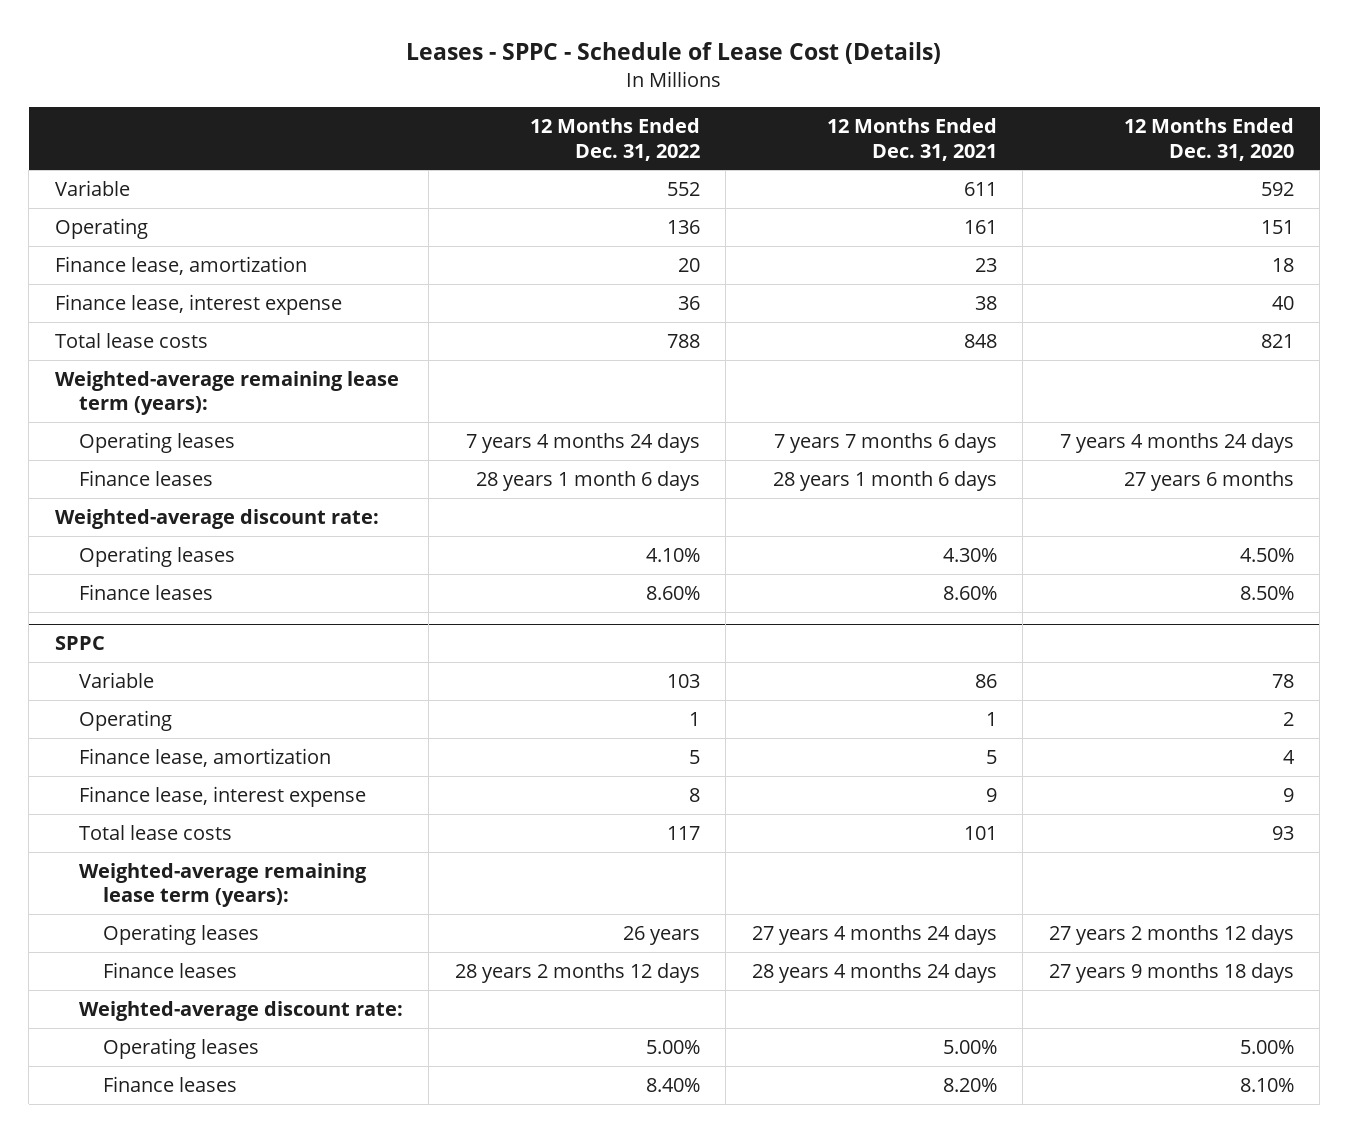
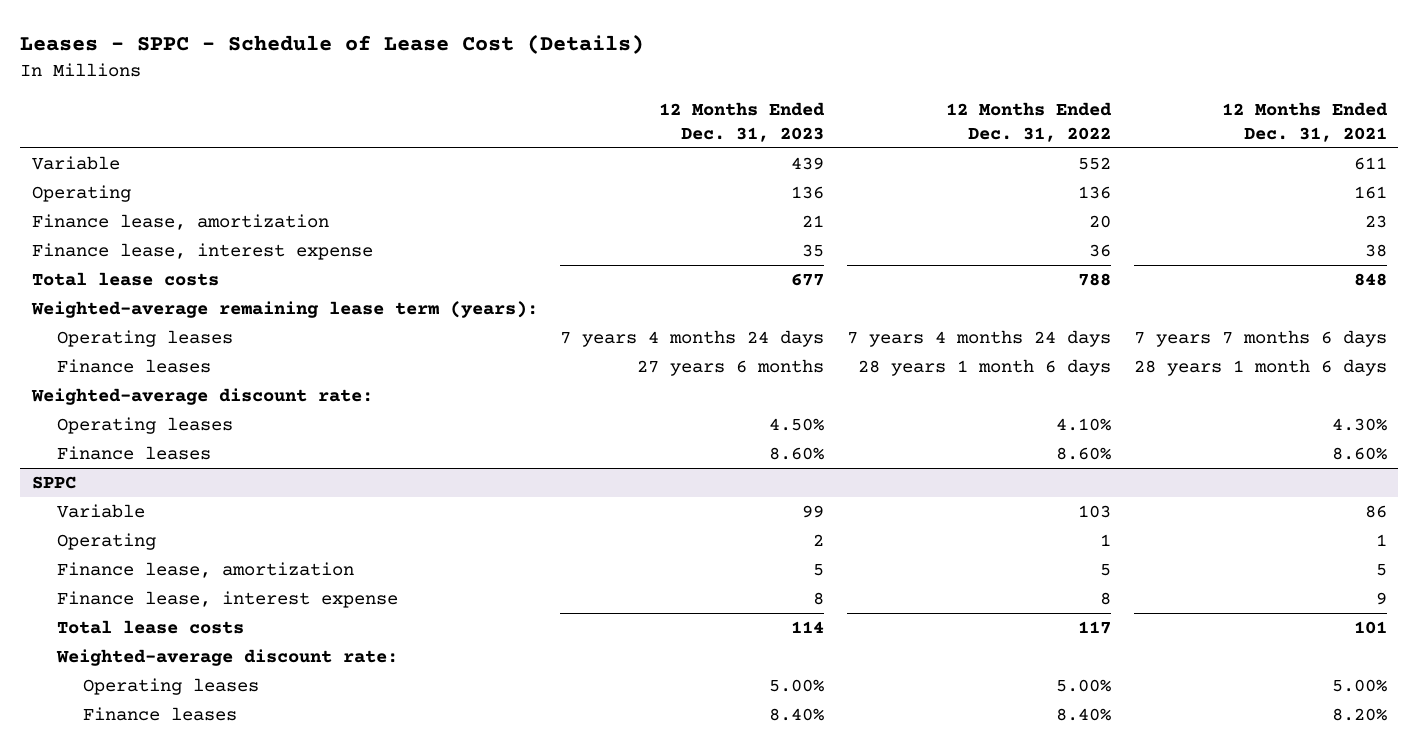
- | 12 Months Ended Dec. 31, 2022 | 12 Months Ended Dec. 31, 2021 | 12 Months Ended Dec. 31, 2020
+ | 12 Months Ended Dec. 31, 2023 | 12 Months Ended Dec. 31, 2022 | 12 Months Ended Dec. 31, 2021
@ SPPC
- Weighted-average remaining lease term (years):
- Operating leases | 26 years | 27 years 4 months 24 days | 27 years 2 months 12 days
- Finance leases | 28 years 2 months 12 days | 28 years 4 months 24 days | 27 years 9 months 18 days

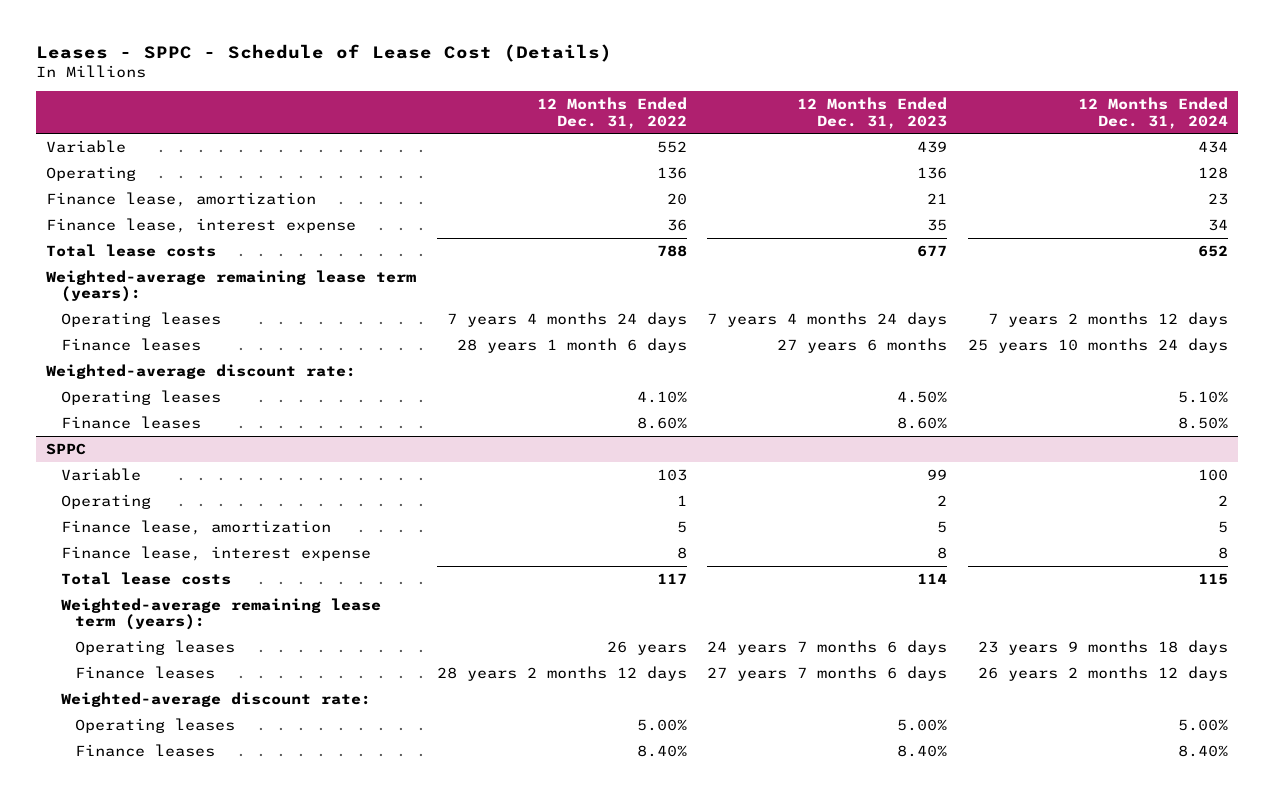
- | 12 Months Ended Dec. 31, 2023 | 12 Months Ended Dec. 31, 2022 | 12 Months Ended Dec. 31, 2021
+ | 12 Months Ended Dec. 31, 2022 | 12 Months Ended Dec. 31, 2023 | 12 Months Ended Dec. 31, 2024
@ SPPC
+ Weighted-average remaining lease term (years):
+ Operating leases | 26 years | 24 years 7 months 6 days | 23 years 9 months 18 days
+ Finance leases | 28 years 2 months 12 days | 27 years 7 months 6 days | 26 years 2 months 12 days

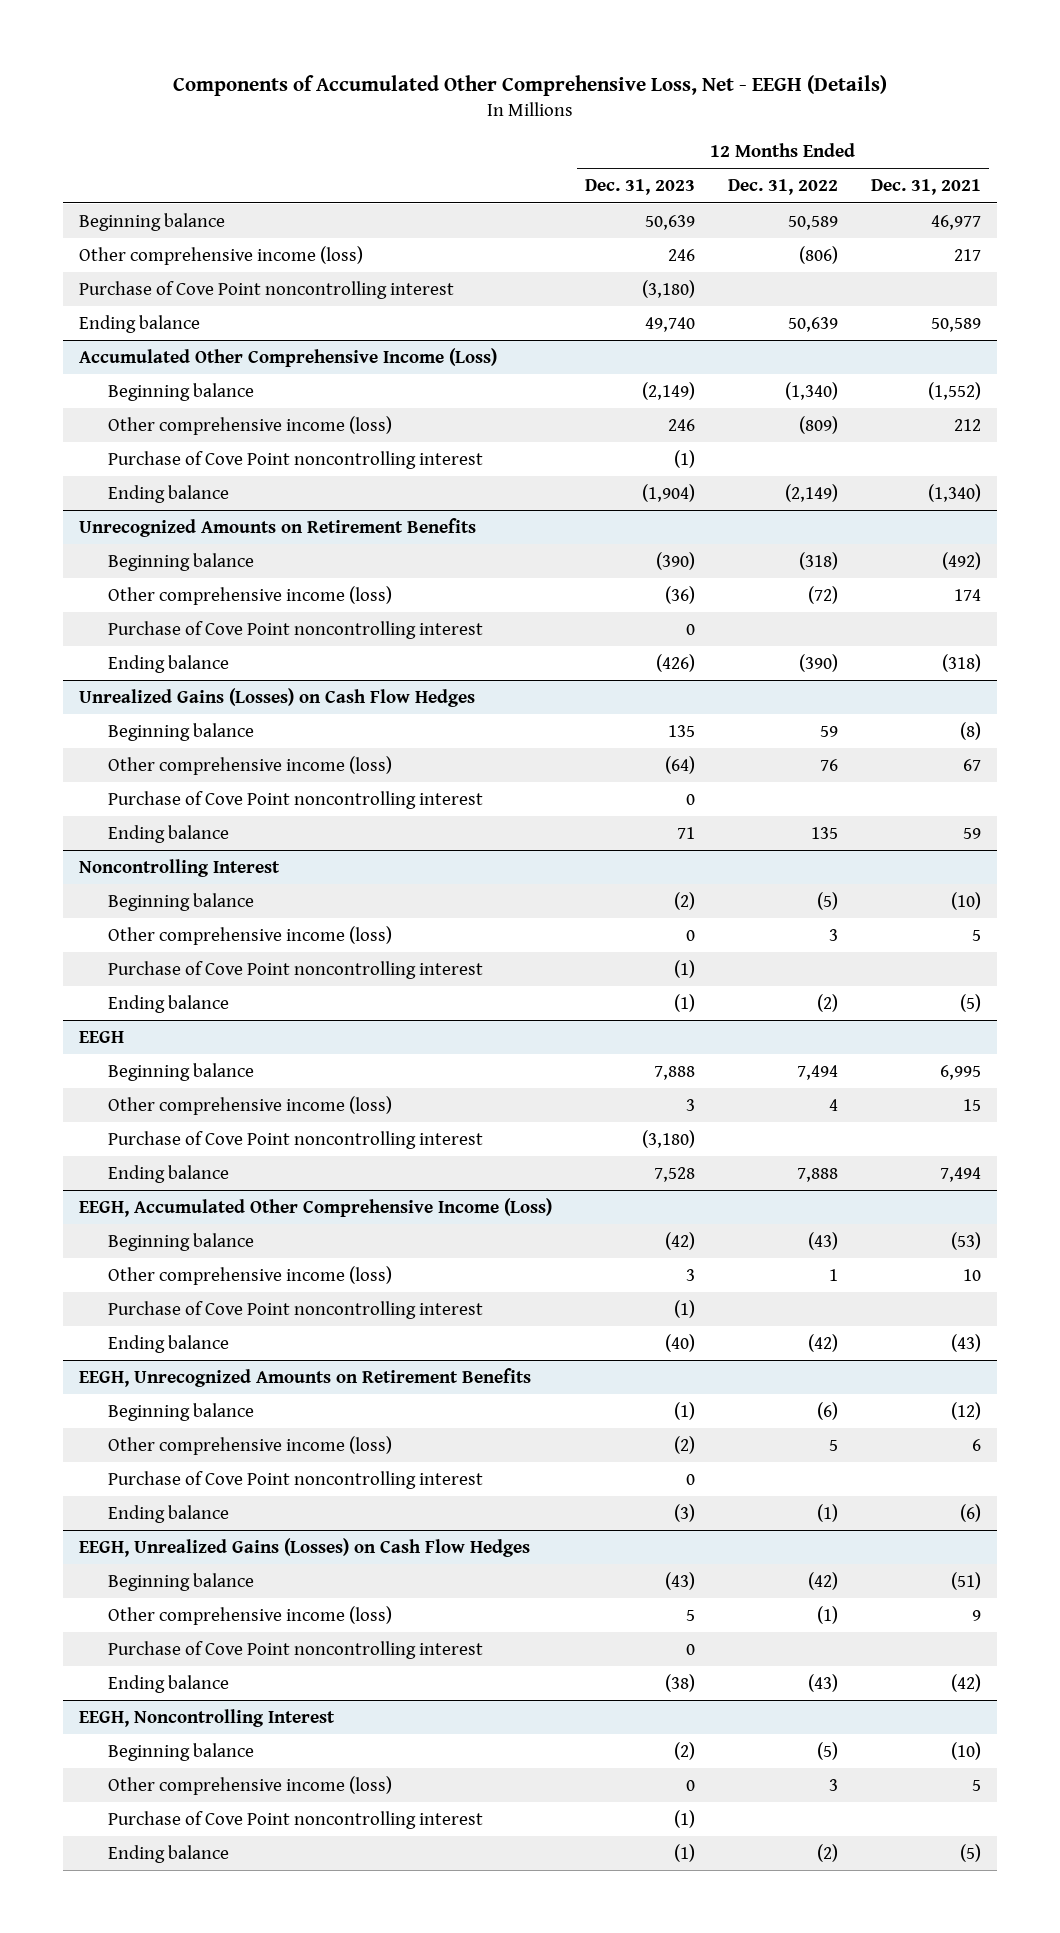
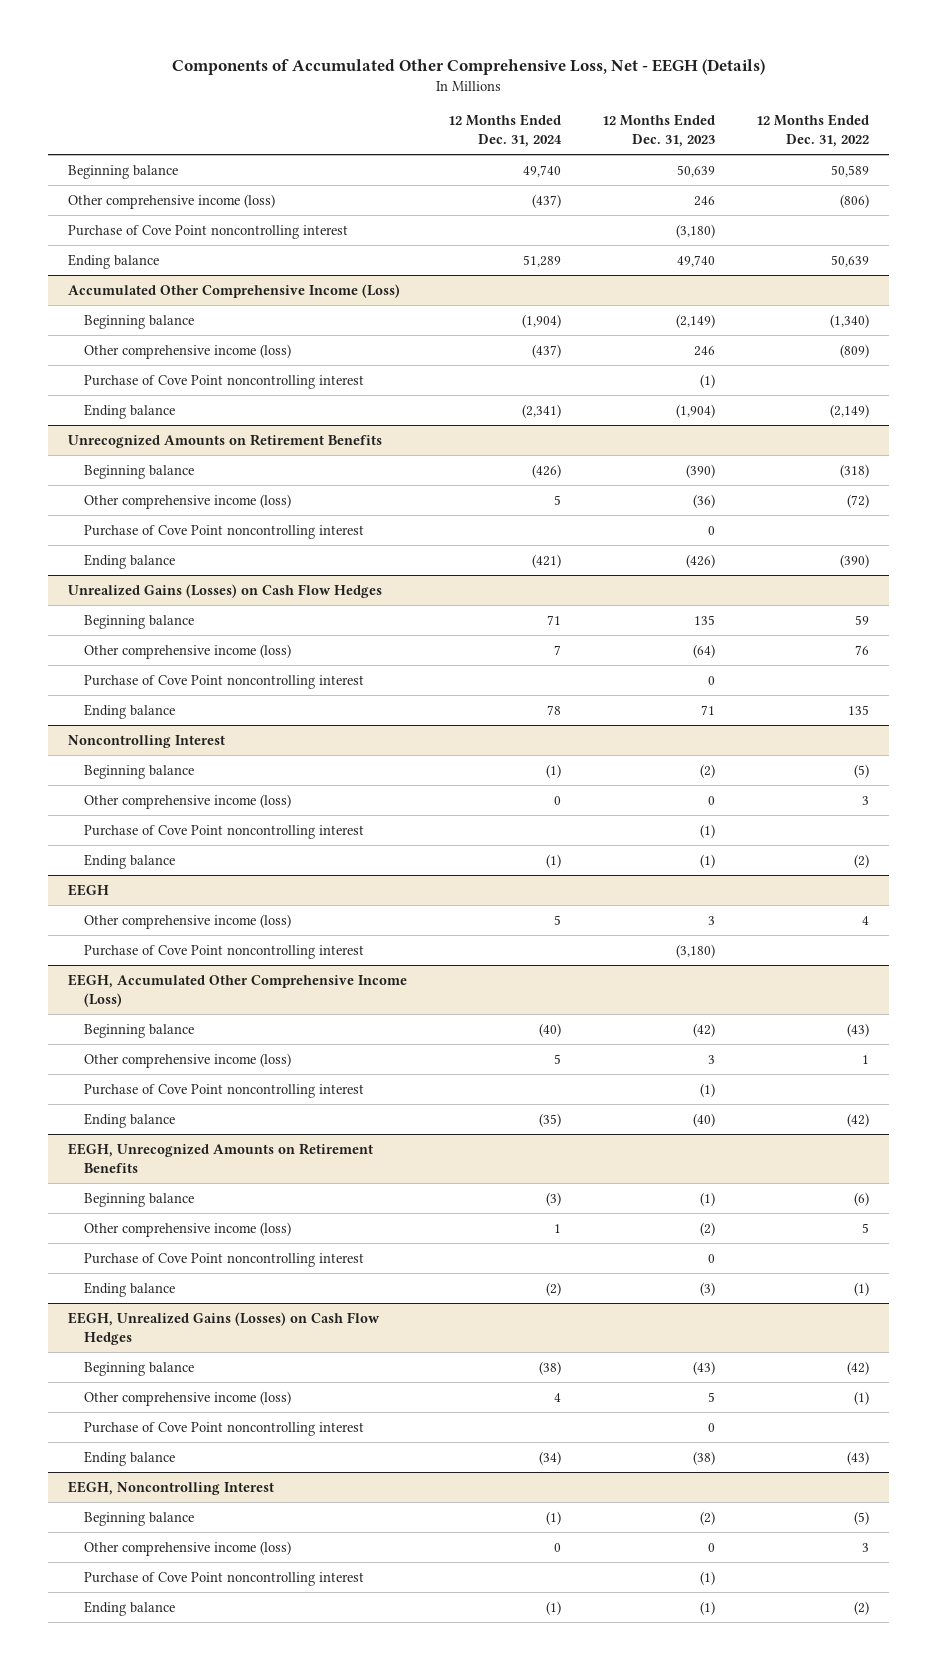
- | 12 Months Ended Dec. 31, 2023 | 12 Months Ended Dec. 31, 2022 | 12 Months Ended Dec. 31, 2021
+ | 12 Months Ended Dec. 31, 2024 | 12 Months Ended Dec. 31, 2023 | 12 Months Ended Dec. 31, 2022
@ EEGH
- Beginning balance | 7,888 | 7,494 | 6,995
- Ending balance | 7,528 | 7,888 | 7,494

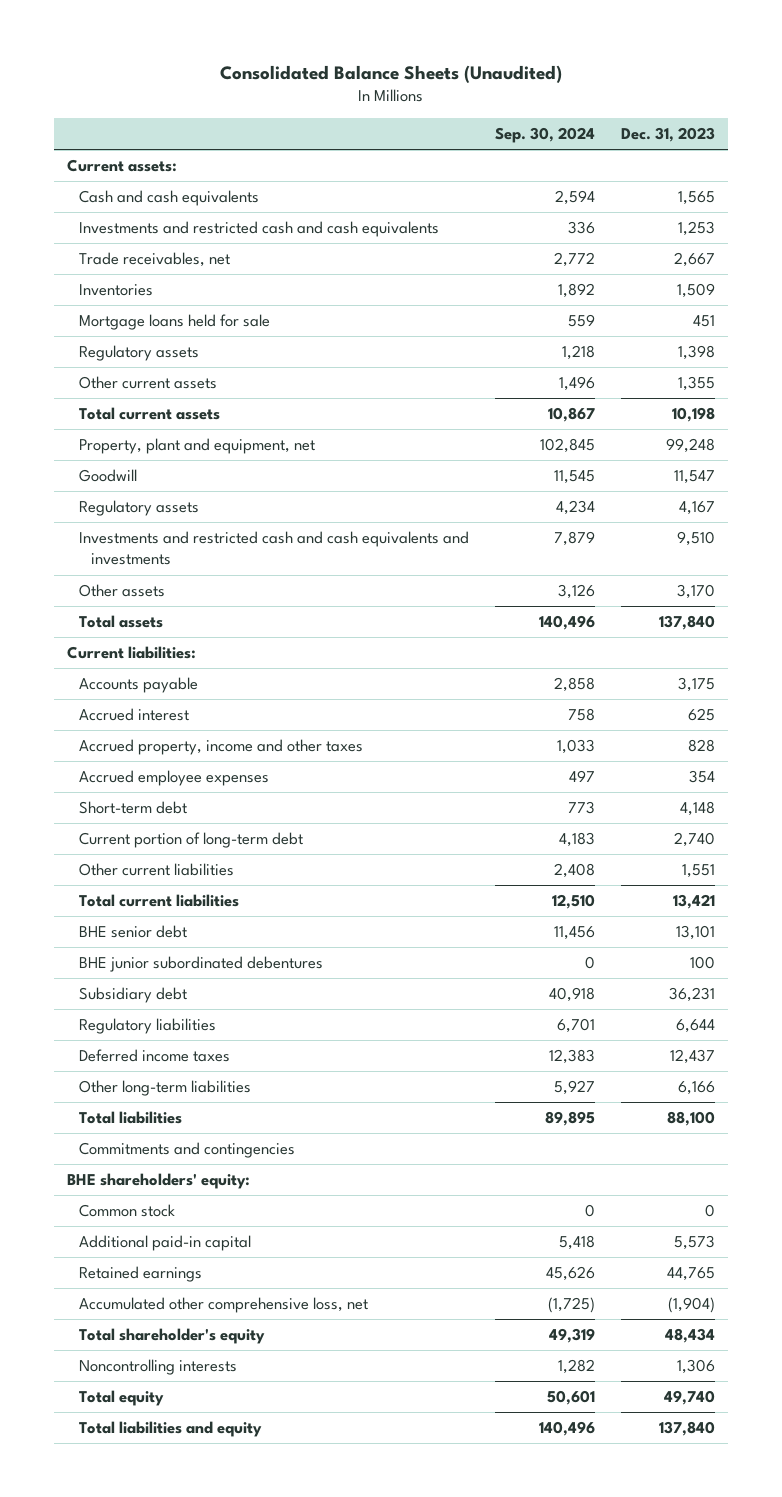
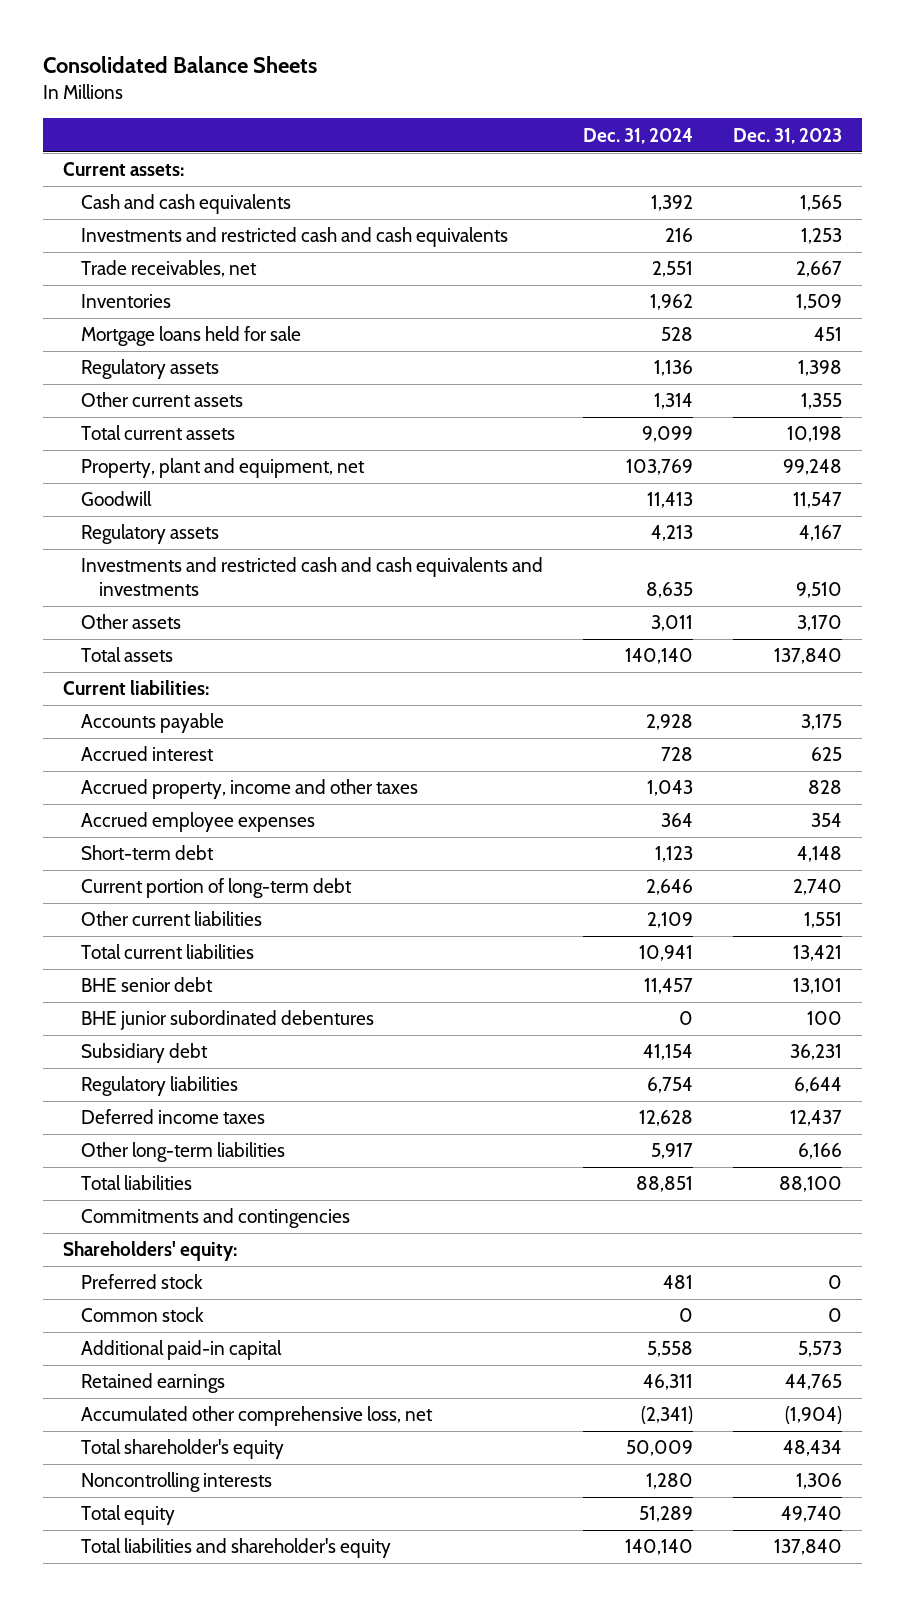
- Consolidated Balance Sheets (Unaudited)
+ Consolidated Balance Sheets
- | Sep. 30, 2024 | Dec. 31, 2023
+ | Dec. 31, 2024 | Dec. 31, 2023
- BHE shareholders' equity:
+ Shareholders' equity:
+ Preferred stock | 481 | 0
- Total liabilities and equity | 140,496 | 137,840
+ Total liabilities and shareholder's equity | 140,140 | 137,840

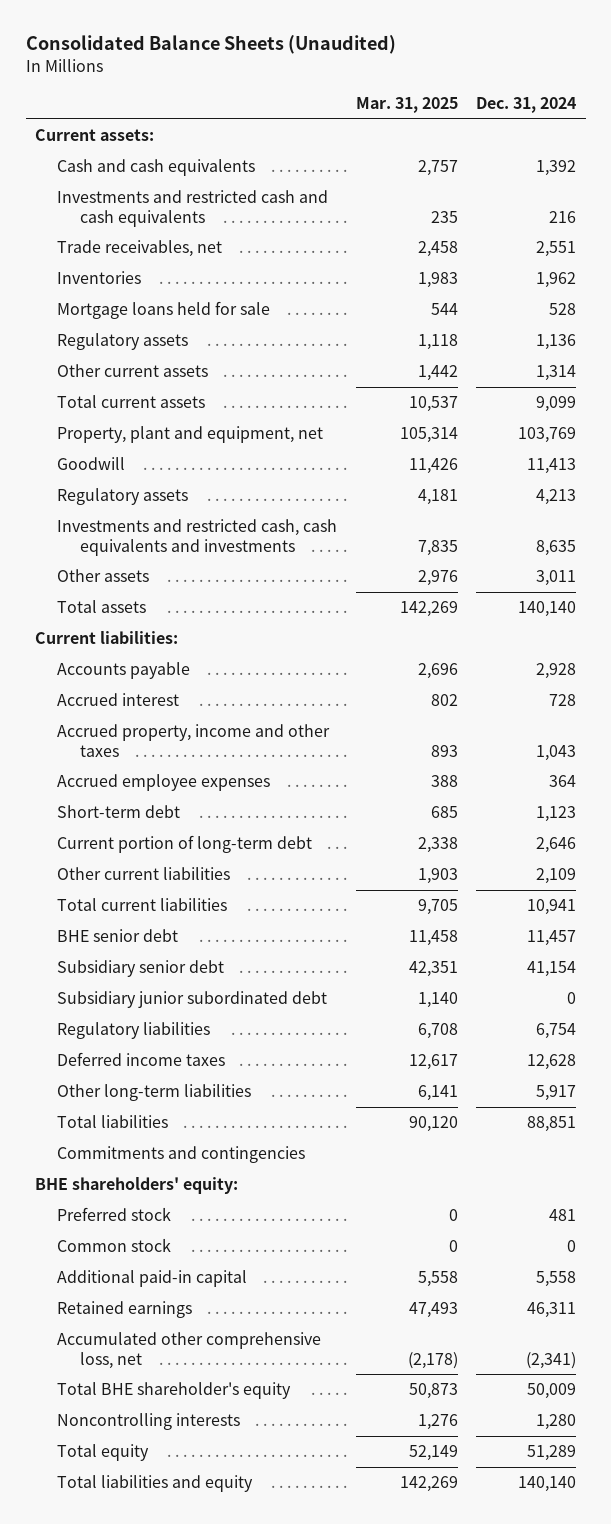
- Consolidated Balance Sheets
+ Consolidated Balance Sheets (Unaudited)
- | Dec. 31, 2024 | Dec. 31, 2023
+ | Mar. 31, 2025 | Dec. 31, 2024
- Investments and restricted cash and cash equivalents and investments | 8,635 | 9,510
+ Investments and restricted cash, cash equivalents and investments | 7,835 | 8,635
- BHE junior subordinated debentures | 0 | 100
- Subsidiary debt | 41,154 | 36,231
+ Subsidiary senior debt | 42,351 | 41,154
+ Subsidiary junior subordinated debt | 1,140 | 0
- Shareholders' equity:
+ BHE shareholders' equity:
- Total shareholder's equity | 50,009 | 48,434
+ Total BHE shareholder's equity | 50,873 | 50,009
- Total liabilities and shareholder's equity | 140,140 | 137,840
+ Total liabilities and equity | 142,269 | 140,140

